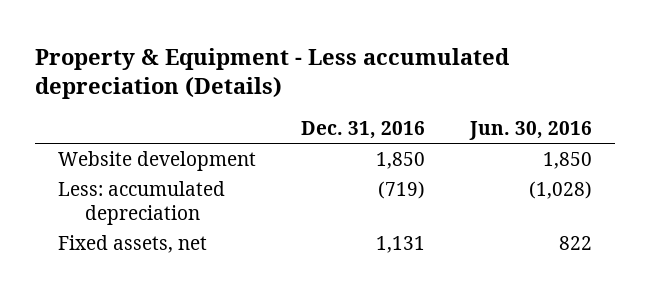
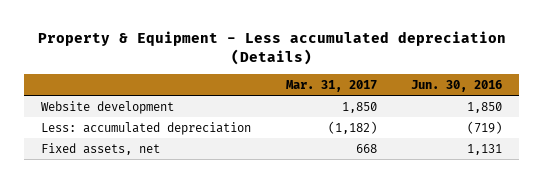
- | Dec. 31, 2016 | Jun. 30, 2016
+ | Mar. 31, 2017 | Jun. 30, 2016
- Less: accumulated depreciation | (719) | (1,028)
- Fixed assets, net | 1,131 | 822
+ Less: accumulated depreciation | (1,182) | (719)
+ Fixed assets, net | 668 | 1,131

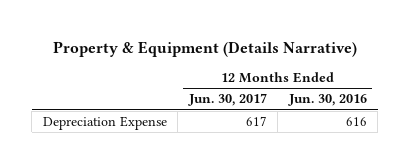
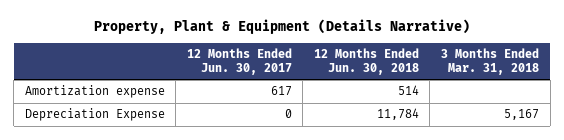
- Property & Equipment (Details Narrative)
+ Property, Plant & Equipment (Details Narrative)
- | 12 Months Ended Jun. 30, 2017 | 12 Months Ended Jun. 30, 2016
+ | 12 Months Ended Jun. 30, 2017 | 12 Months Ended Jun. 30, 2018 | 3 Months Ended Mar. 31, 2018
- Depreciation Expense | 617 | 616
+ Amortization expense | 617 | 514 |
+ Depreciation Expense | 0 | 11,784 | 5,167

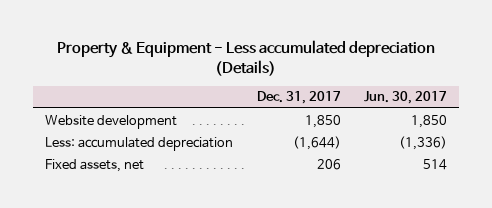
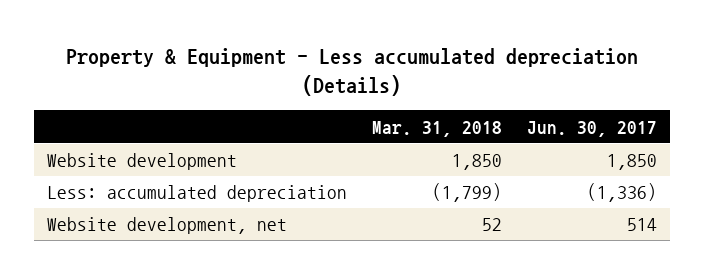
- | Dec. 31, 2017 | Jun. 30, 2017
+ | Mar. 31, 2018 | Jun. 30, 2017
- Fixed assets, net | 206 | 514
+ Website development, net | 52 | 514

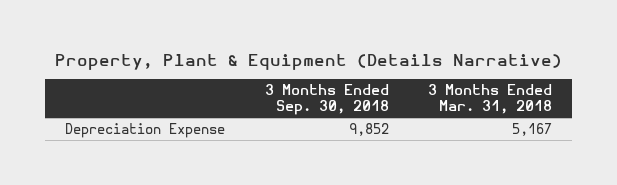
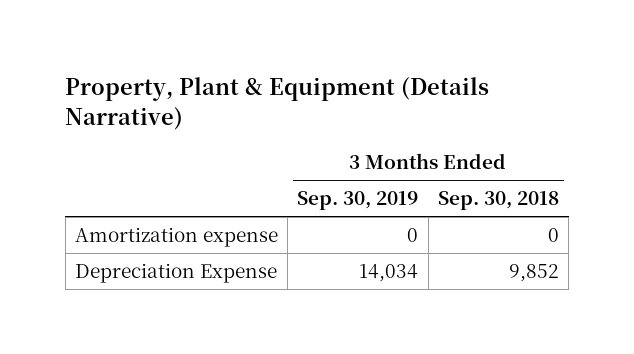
- | 3 Months Ended Sep. 30, 2018 | 3 Months Ended Mar. 31, 2018
+ | 3 Months Ended Sep. 30, 2019 | 3 Months Ended Sep. 30, 2018
+ Amortization expense | 0 | 0

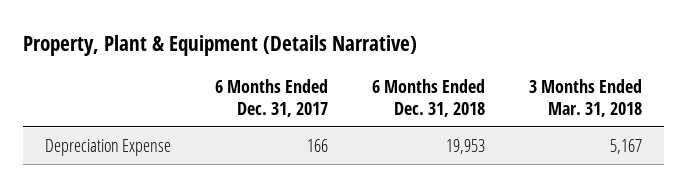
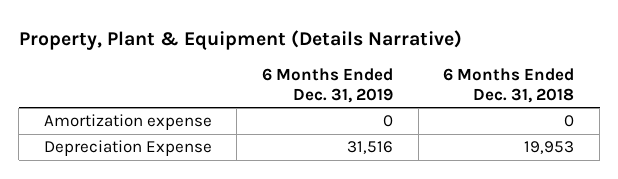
- | 6 Months Ended Dec. 31, 2017 | 6 Months Ended Dec. 31, 2018 | 3 Months Ended Mar. 31, 2018
+ | 6 Months Ended Dec. 31, 2019 | 6 Months Ended Dec. 31, 2018
+ Amortization expense | 0 | 0

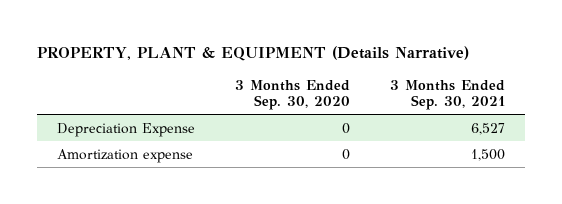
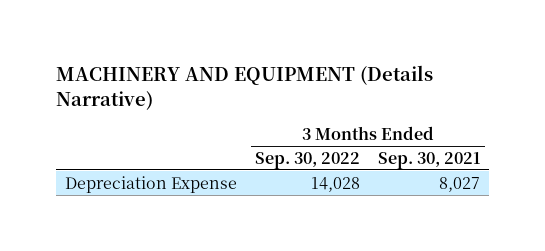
- PROPERTY, PLANT & EQUIPMENT (Details Narrative)
+ MACHINERY AND EQUIPMENT (Details Narrative)
- | 3 Months Ended Sep. 30, 2020 | 3 Months Ended Sep. 30, 2021
+ | 3 Months Ended Sep. 30, 2022 | 3 Months Ended Sep. 30, 2021
- Depreciation Expense | 0 | 6,527
- Amortization expense | 0 | 1,500
+ Depreciation Expense | 14,028 | 8,027

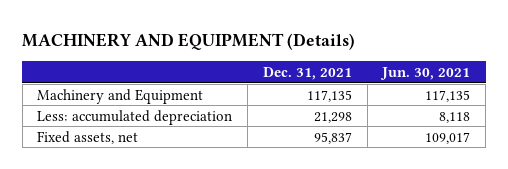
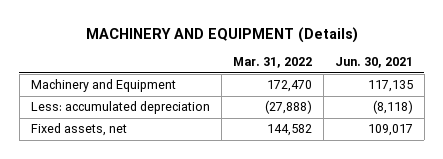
- | Dec. 31, 2021 | Jun. 30, 2021
+ | Mar. 31, 2022 | Jun. 30, 2021
- Less: accumulated depreciation | 21,298 | 8,118
+ Less: accumulated depreciation | (27,888) | (8,118)

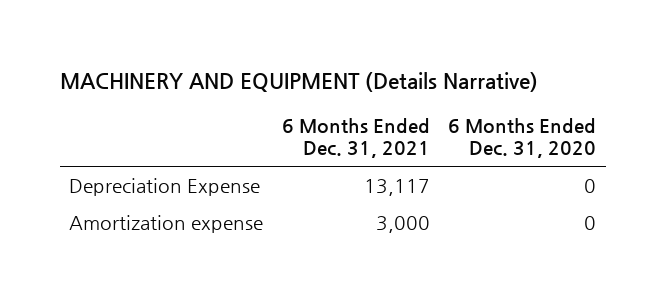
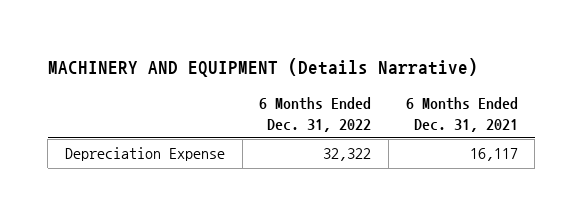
- | 6 Months Ended Dec. 31, 2021 | 6 Months Ended Dec. 31, 2020
+ | 6 Months Ended Dec. 31, 2022 | 6 Months Ended Dec. 31, 2021
- Depreciation Expense | 13,117 | 0
- Amortization expense | 3,000 | 0
+ Depreciation Expense | 32,322 | 16,117

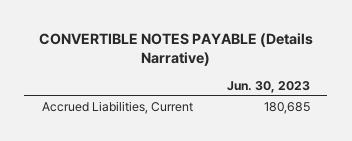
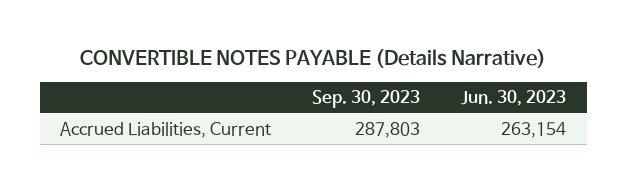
- | Jun. 30, 2023
+ | Sep. 30, 2023 | Jun. 30, 2023
- Accrued Liabilities, Current | 180,685
+ Accrued Liabilities, Current | 287,803 | 263,154

